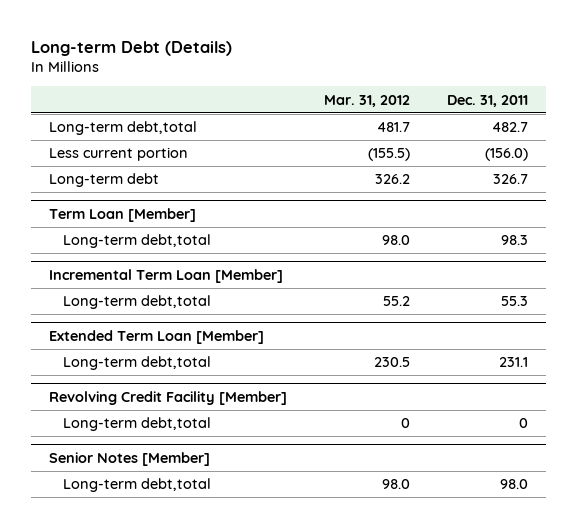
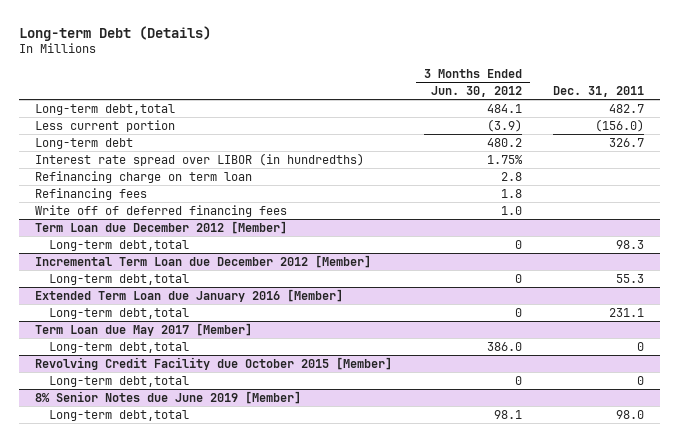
- | Mar. 31, 2012 | Dec. 31, 2011
+ | 3 Months Ended Jun. 30, 2012 | Dec. 31, 2011
- Term Loan [Member]
+ Interest rate spread over LIBOR (in hundredths) | 1.75% |
+ Refinancing charge on term loan | 2.8 |
+ Refinancing fees | 1.8 |
+ Write off of deferred financing fees | 1.0 |
+ Term Loan due December 2012 [Member]
- Incremental Term Loan [Member]
+ Incremental Term Loan due December 2012 [Member]
- Extended Term Loan [Member]
+ Extended Term Loan due January 2016 [Member]
- Revolving Credit Facility [Member]
+ Term Loan due May 2017 [Member]
- Senior Notes [Member]
+ Revolving Credit Facility due October 2015 [Member]
+ Long-term debt,total | 0 | 0
+ 8% Senior Notes due June 2019 [Member]

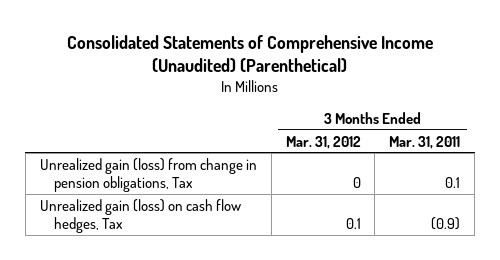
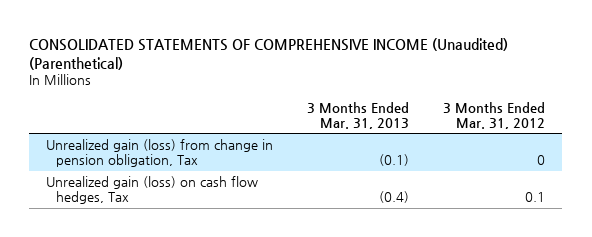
- Consolidated Statements of Comprehensive Income (Unaudited) (Parenthetical)
+ CONSOLIDATED STATEMENTS OF COMPREHENSIVE INCOME (Unaudited) (Parenthetical)
- | 3 Months Ended Mar. 31, 2012 | 3 Months Ended Mar. 31, 2011
+ | 3 Months Ended Mar. 31, 2013 | 3 Months Ended Mar. 31, 2012
- Unrealized gain (loss) from change in pension obligations, Tax | 0 | 0.1
+ Unrealized gain (loss) from change in pension obligation, Tax | (0.1) | 0

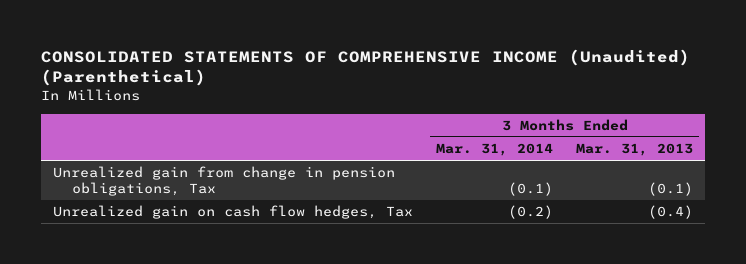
- | 3 Months Ended Mar. 31, 2013 | 3 Months Ended Mar. 31, 2012
+ | 3 Months Ended Mar. 31, 2014 | 3 Months Ended Mar. 31, 2013
- Unrealized gain (loss) from change in pension obligation, Tax | (0.1) | 0
- Unrealized gain (loss) on cash flow hedges, Tax | (0.4) | 0.1
+ Unrealized gain from change in pension obligations, Tax | (0.1) | (0.1)
+ Unrealized gain on cash flow hedges, Tax | (0.2) | (0.4)

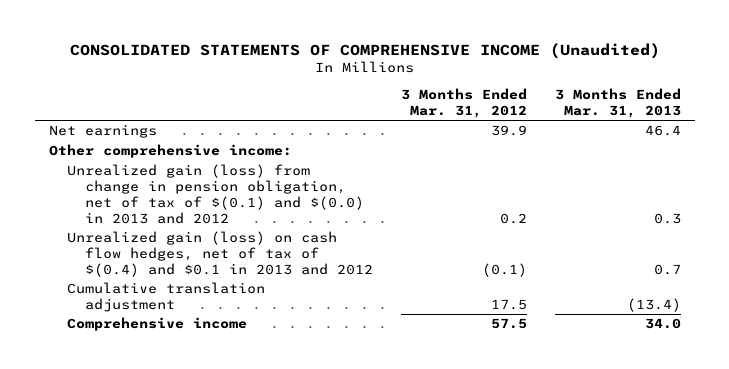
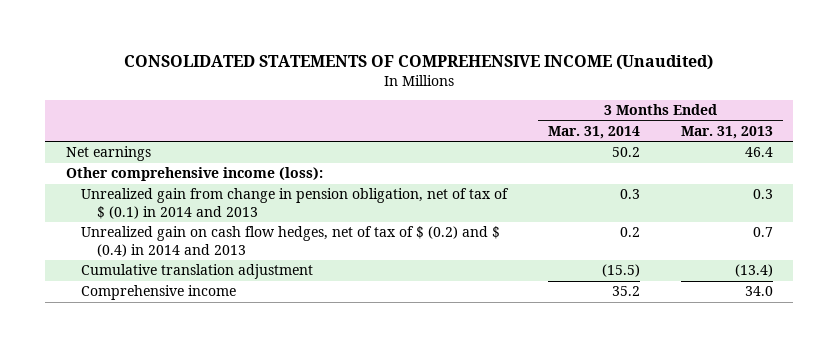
- | 3 Months Ended Mar. 31, 2012 | 3 Months Ended Mar. 31, 2013
+ | 3 Months Ended Mar. 31, 2014 | 3 Months Ended Mar. 31, 2013
- Other comprehensive income:
- Unrealized gain (loss) from change in pension obligation, net of tax of $(0.1) and $(0.0) in 2013 and 2012 | 0.2 | 0.3
- Unrealized gain (loss) on cash flow hedges, net of tax of $(0.4) and $0.1 in 2013 and 2012 | (0.1) | 0.7
+ Other comprehensive income (loss):
+ Unrealized gain from change in pension obligation, net of tax of $ (0.1) in 2014 and 2013 | 0.3 | 0.3
+ Unrealized gain on cash flow hedges, net of tax of $ (0.2) and $ (0.4) in 2014 and 2013 | 0.2 | 0.7

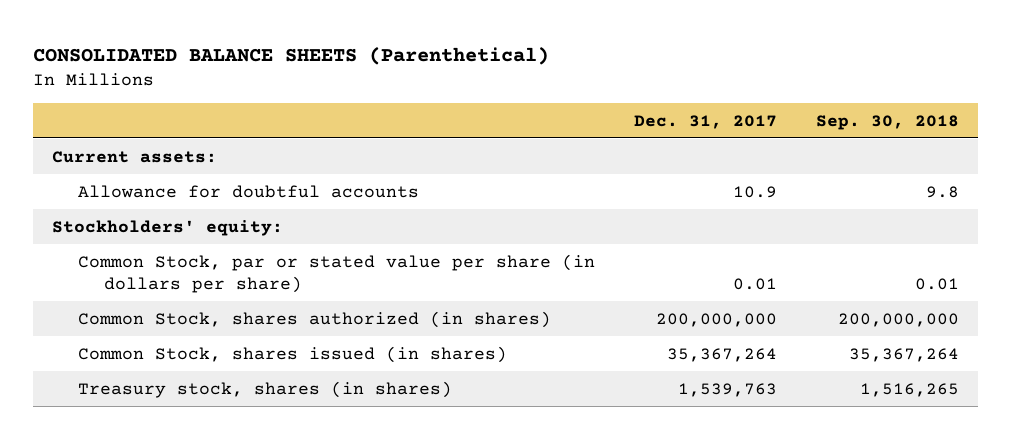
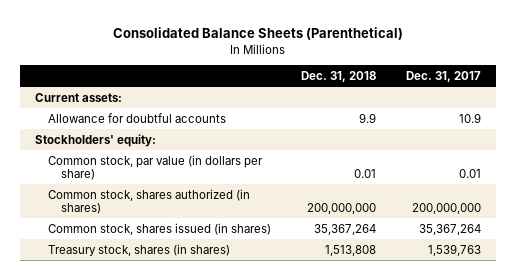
- CONSOLIDATED BALANCE SHEETS (Parenthetical)
+ Consolidated Balance Sheets (Parenthetical)
- | Dec. 31, 2017 | Sep. 30, 2018
+ | Dec. 31, 2018 | Dec. 31, 2017
- Common Stock, par or stated value per share (in dollars per share) | 0.01 | 0.01
- Common Stock, shares authorized (in shares) | 200,000,000 | 200,000,000
- Common Stock, shares issued (in shares) | 35,367,264 | 35,367,264
+ Common stock, par value (in dollars per share) | 0.01 | 0.01
+ Common stock, shares authorized (in shares) | 200,000,000 | 200,000,000
+ Common stock, shares issued (in shares) | 35,367,264 | 35,367,264

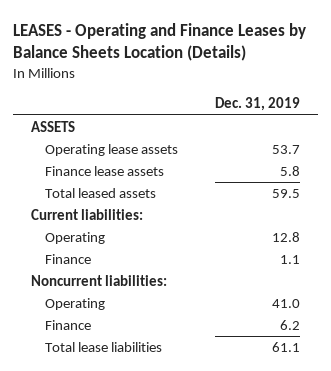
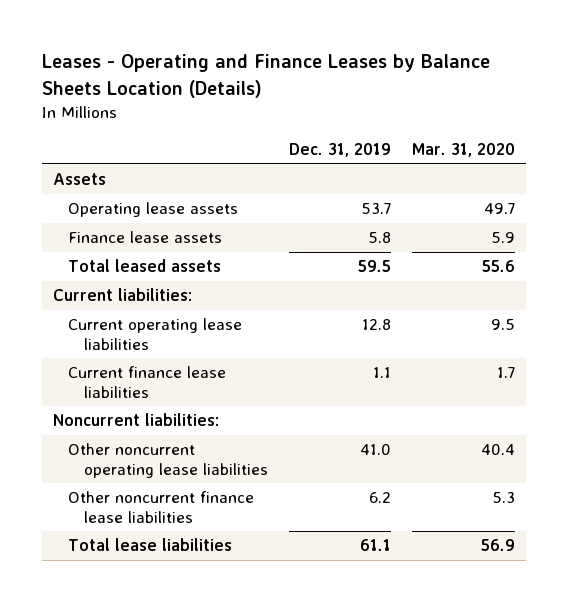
- LEASES - Operating and Finance Leases by Balance Sheets Location (Details)
+ Leases - Operating and Finance Leases by Balance Sheets Location (Details)
- | Dec. 31, 2019
+ | Dec. 31, 2019 | Mar. 31, 2020
- ASSETS
+ Assets
- Operating | 12.8
- Finance | 1.1
+ Current operating lease liabilities | 12.8 | 9.5
+ Current finance lease liabilities | 1.1 | 1.7
- Operating | 41.0
- Finance | 6.2
+ Other noncurrent operating lease liabilities | 41.0 | 40.4
+ Other noncurrent finance lease liabilities | 6.2 | 5.3

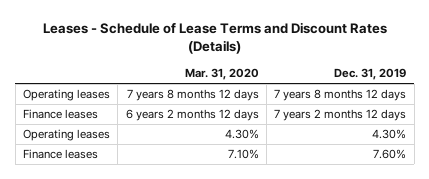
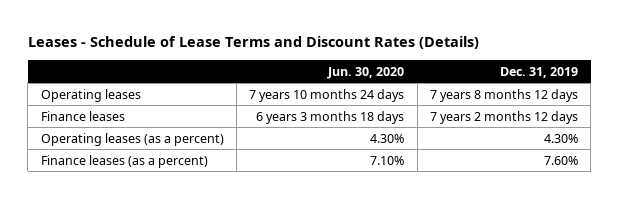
- | Mar. 31, 2020 | Dec. 31, 2019
+ | Jun. 30, 2020 | Dec. 31, 2019
- Operating leases | 4.30% | 4.30%
- Finance leases | 7.10% | 7.60%
+ Operating leases (as a percent) | 4.30% | 4.30%
+ Finance leases (as a percent) | 7.10% | 7.60%

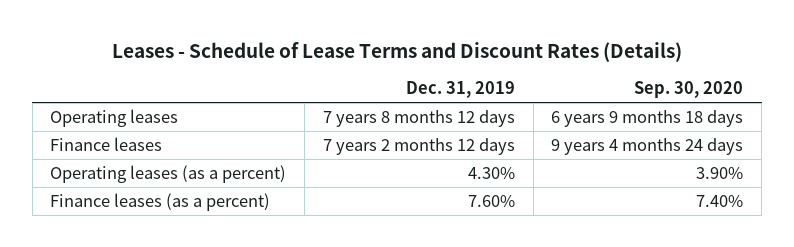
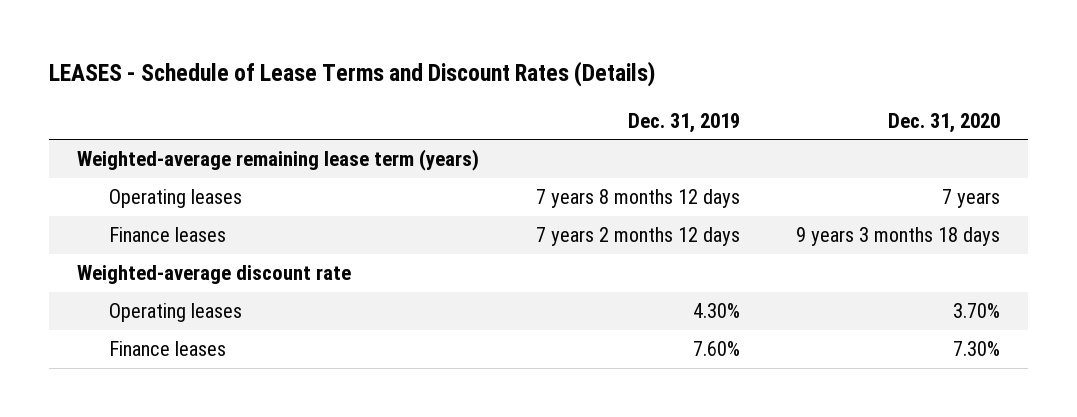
- Leases - Schedule of Lease Terms and Discount Rates (Details)
+ LEASES - Schedule of Lease Terms and Discount Rates (Details)
- | Dec. 31, 2019 | Sep. 30, 2020
+ | Dec. 31, 2019 | Dec. 31, 2020
+ Weighted-average remaining lease term (years)
- Operating leases (as a percent) | 4.30% | 3.90%
- Finance leases (as a percent) | 7.60% | 7.40%
+ Weighted-average discount rate
+ Operating leases | 4.30% | 3.70%
+ Finance leases | 7.60% | 7.30%

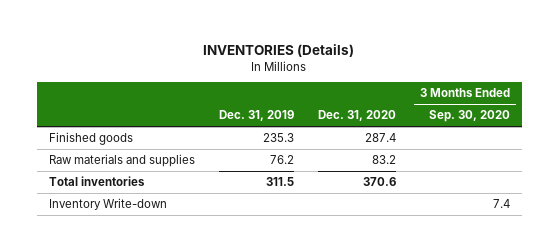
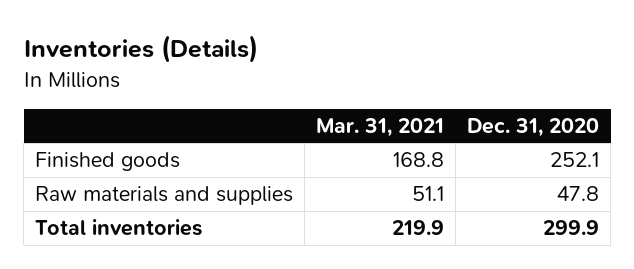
- INVENTORIES (Details)
+ Inventories (Details)
- | Dec. 31, 2019 | Dec. 31, 2020 | 3 Months Ended Sep. 30, 2020
+ | Mar. 31, 2021 | Dec. 31, 2020
- Finished goods | 235.3 | 287.4 |
- Raw materials and supplies | 76.2 | 83.2 |
- Total inventories | 311.5 | 370.6 |
- Inventory Write-down | | | 7.4
+ Finished goods | 168.8 | 252.1
+ Raw materials and supplies | 51.1 | 47.8
+ Total inventories | 219.9 | 299.9

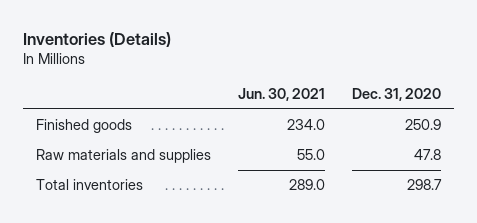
- | Mar. 31, 2021 | Dec. 31, 2020
+ | Jun. 30, 2021 | Dec. 31, 2020
- Finished goods | 168.8 | 252.1
+ Finished goods | 234.0 | 250.9
- Total inventories | 219.9 | 299.9
+ Total inventories | 289.0 | 298.7

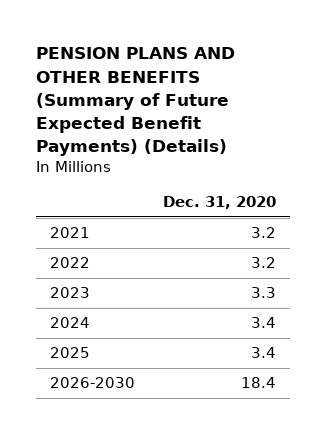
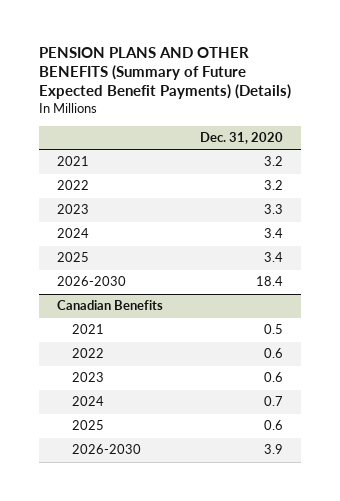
+ Canadian Benefits
+ 2021 | 0.5
+ 2022 | 0.6
+ 2023 | 0.6
+ 2024 | 0.7
+ 2025 | 0.6
+ 2026-2030 | 3.9

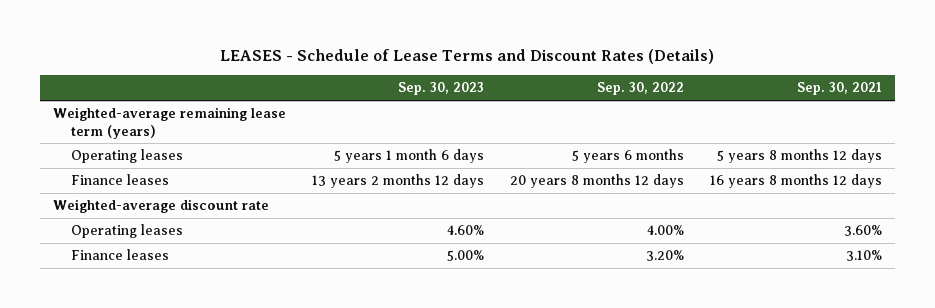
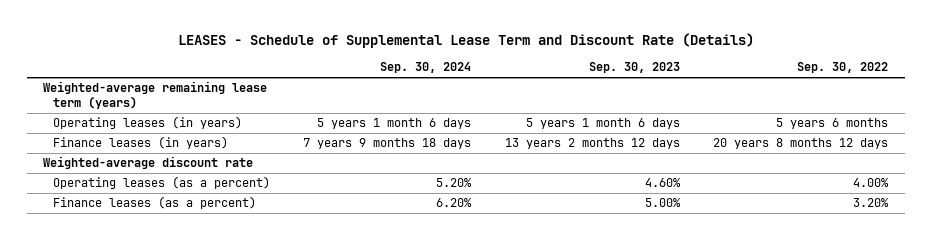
- LEASES - Schedule of Lease Terms and Discount Rates (Details)
+ LEASES - Schedule of Supplemental Lease Term and Discount Rate (Details)
- | Sep. 30, 2023 | Sep. 30, 2022 | Sep. 30, 2021
+ | Sep. 30, 2024 | Sep. 30, 2023 | Sep. 30, 2022
- Operating leases | 5 years 1 month 6 days | 5 years 6 months | 5 years 8 months 12 days
- Finance leases | 13 years 2 months 12 days | 20 years 8 months 12 days | 16 years 8 months 12 days
+ Operating leases (in years) | 5 years 1 month 6 days | 5 years 1 month 6 days | 5 years 6 months
+ Finance leases (in years) | 7 years 9 months 18 days | 13 years 2 months 12 days | 20 years 8 months 12 days
- Operating leases | 4.60% | 4.00% | 3.60%
- Finance leases | 5.00% | 3.20% | 3.10%
+ Operating leases (as a percent) | 5.20% | 4.60% | 4.00%
+ Finance leases (as a percent) | 6.20% | 5.00% | 3.20%

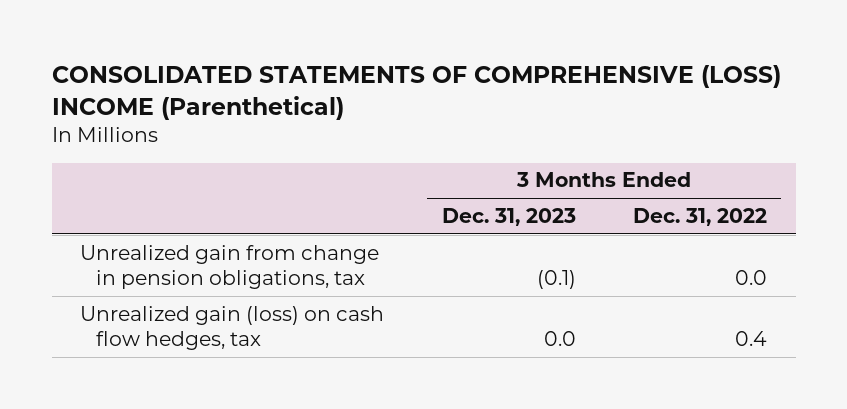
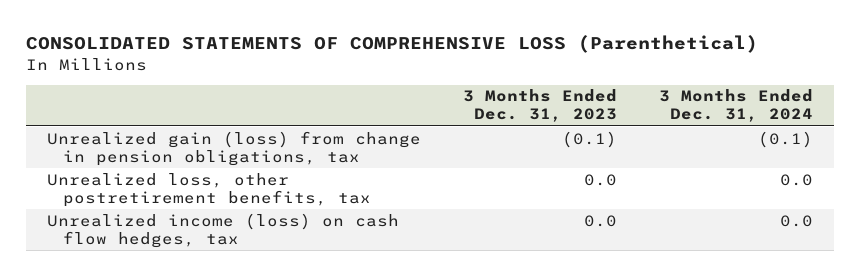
- CONSOLIDATED STATEMENTS OF COMPREHENSIVE (LOSS) INCOME (Parenthetical)
+ CONSOLIDATED STATEMENTS OF COMPREHENSIVE LOSS (Parenthetical)
- | 3 Months Ended Dec. 31, 2023 | 3 Months Ended Dec. 31, 2022
+ | 3 Months Ended Dec. 31, 2023 | 3 Months Ended Dec. 31, 2024
- Unrealized gain from change in pension obligations, tax | (0.1) | 0.0
- Unrealized gain (loss) on cash flow hedges, tax | 0.0 | 0.4
+ Unrealized gain (loss) from change in pension obligations, tax | (0.1) | (0.1)
+ Unrealized loss, other postretirement benefits, tax | 0.0 | 0.0
+ Unrealized income (loss) on cash flow hedges, tax | 0.0 | 0.0

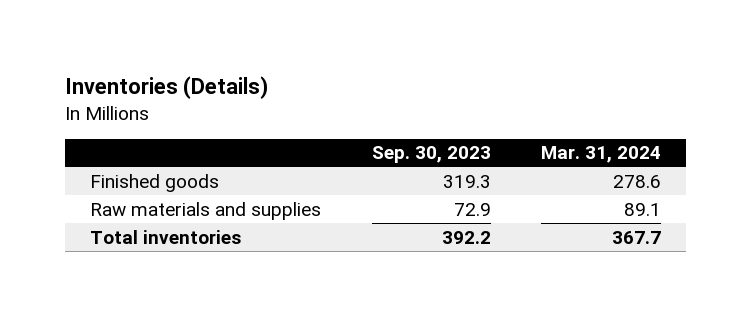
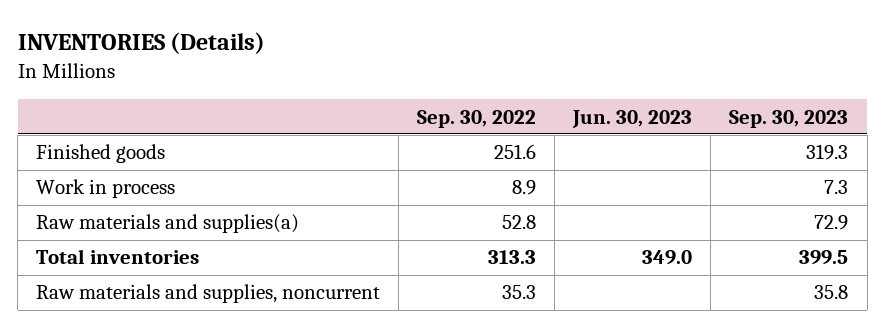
- Inventories (Details)
+ INVENTORIES (Details)
- | Sep. 30, 2023 | Mar. 31, 2024
+ | Sep. 30, 2022 | Jun. 30, 2023 | Sep. 30, 2023
- Raw materials and supplies | 72.9 | 89.1
- Total inventories | 392.2 | 367.7
+ Work in process | 8.9 | | 7.3
+ Raw materials and supplies(a) | 52.8 | | 72.9
+ Total inventories | 313.3 | 349.0 | 399.5
+ Raw materials and supplies, noncurrent | 35.3 | | 35.8

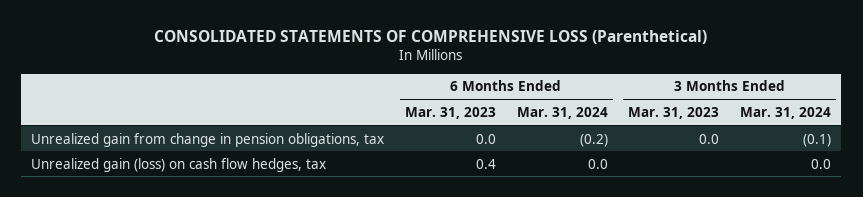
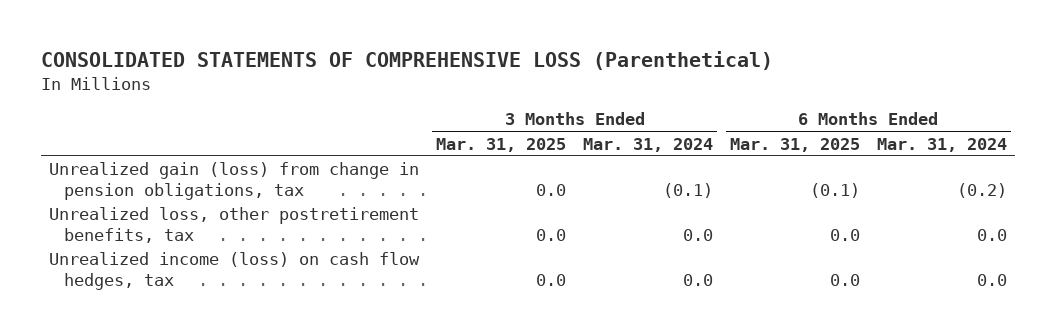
- | 6 Months Ended Mar. 31, 2023 | 6 Months Ended Mar. 31, 2024 | 3 Months Ended Mar. 31, 2023 | 3 Months Ended Mar. 31, 2024
+ | 3 Months Ended Mar. 31, 2025 | 3 Months Ended Mar. 31, 2024 | 6 Months Ended Mar. 31, 2025 | 6 Months Ended Mar. 31, 2024
- Unrealized gain from change in pension obligations, tax | 0.0 | (0.2) | 0.0 | (0.1)
- Unrealized gain (loss) on cash flow hedges, tax | 0.4 | 0.0 | | 0.0
+ Unrealized gain (loss) from change in pension obligations, tax | 0.0 | (0.1) | (0.1) | (0.2)
+ Unrealized loss, other postretirement benefits, tax | 0.0 | 0.0 | 0.0 | 0.0
+ Unrealized income (loss) on cash flow hedges, tax | 0.0 | 0.0 | 0.0 | 0.0

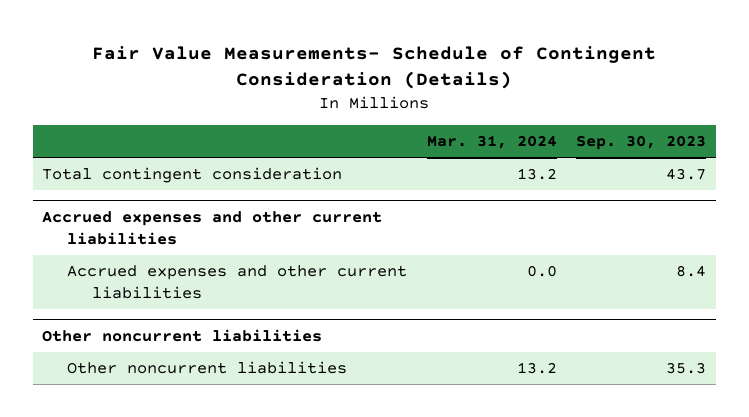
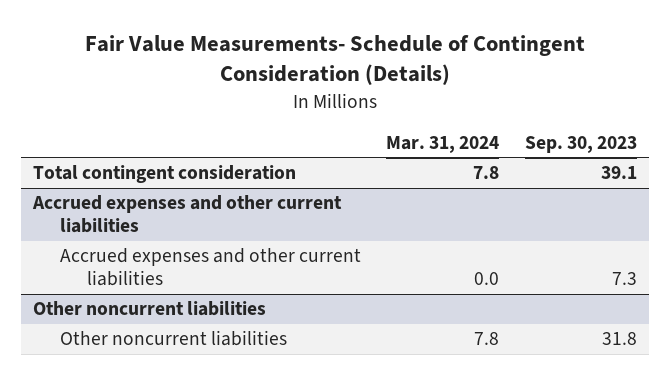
- Total contingent consideration | 13.2 | 43.7
+ Total contingent consideration | 7.8 | 39.1
@ Accrued expenses and other current liabilities
- Accrued expenses and other current liabilities | 0.0 | 8.4
+ Accrued expenses and other current liabilities | 0.0 | 7.3
@ Other noncurrent liabilities
- Other noncurrent liabilities | 13.2 | 35.3
+ Other noncurrent liabilities | 7.8 | 31.8

